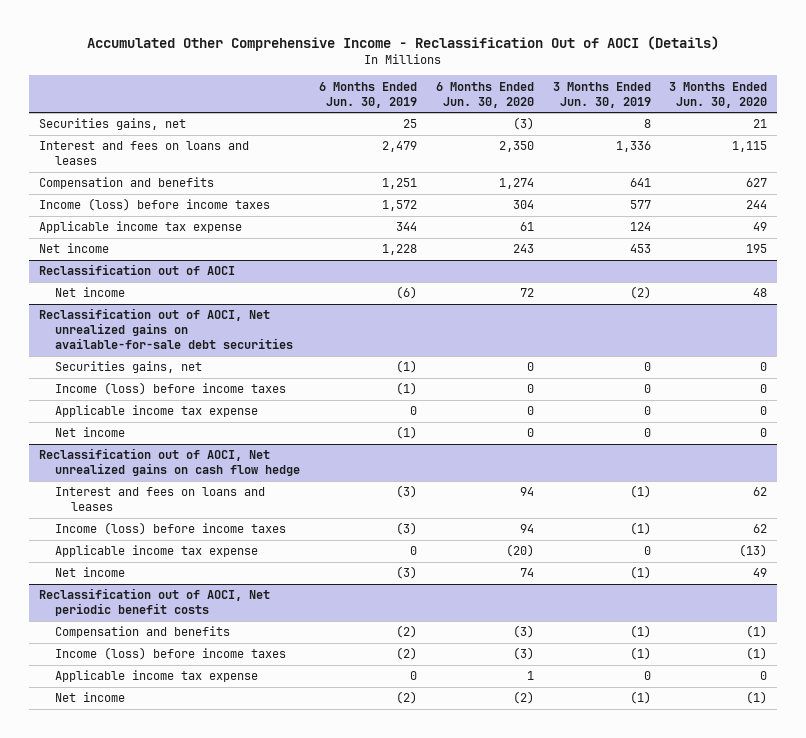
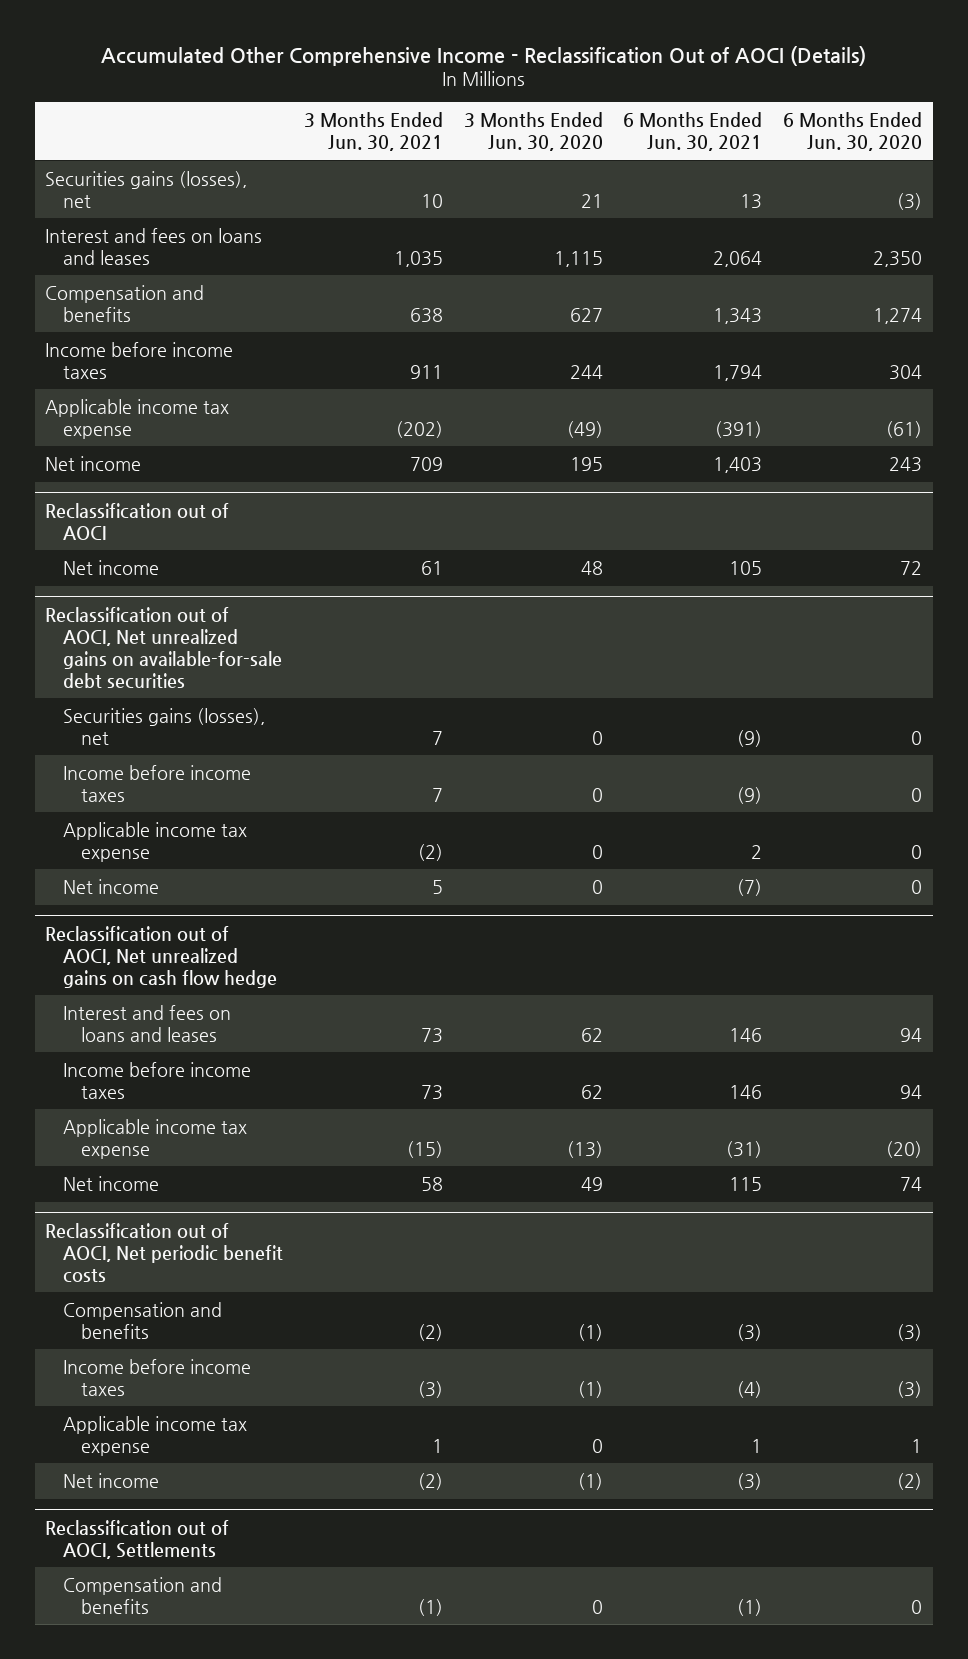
- | 6 Months Ended Jun. 30, 2019 | 6 Months Ended Jun. 30, 2020 | 3 Months Ended Jun. 30, 2019 | 3 Months Ended Jun. 30, 2020
+ | 3 Months Ended Jun. 30, 2021 | 3 Months Ended Jun. 30, 2020 | 6 Months Ended Jun. 30, 2021 | 6 Months Ended Jun. 30, 2020
- Securities gains, net | 25 | (3) | 8 | 21
+ Securities gains (losses), net | 10 | 21 | 13 | (3)
- Income (loss) before income taxes | 1,572 | 304 | 577 | 244
- Applicable income tax expense | 344 | 61 | 124 | 49
+ Income before income taxes | 911 | 244 | 1,794 | 304
+ Applicable income tax expense | (202) | (49) | (391) | (61)
@ Reclassification out of AOCI, Net unrealized gains on available-for-sale debt securities
- Securities gains, net | (1) | 0 | 0 | 0
- Income (loss) before income taxes | (1) | 0 | 0 | 0
+ Securities gains (losses), net | 7 | 0 | (9) | 0
+ Income before income taxes | 7 | 0 | (9) | 0
@ Reclassification out of AOCI, Net unrealized gains on cash flow hedge
- Income (loss) before income taxes | (3) | 94 | (1) | 62
+ Income before income taxes | 73 | 62 | 146 | 94
@ Reclassification out of AOCI, Net periodic benefit costs
- Income (loss) before income taxes | (2) | (3) | (1) | (1)
+ Income before income taxes | (3) | (1) | (4) | (3)
+ Reclassification out of AOCI, Settlements
+ Compensation and benefits | (1) | 0 | (1) | 0

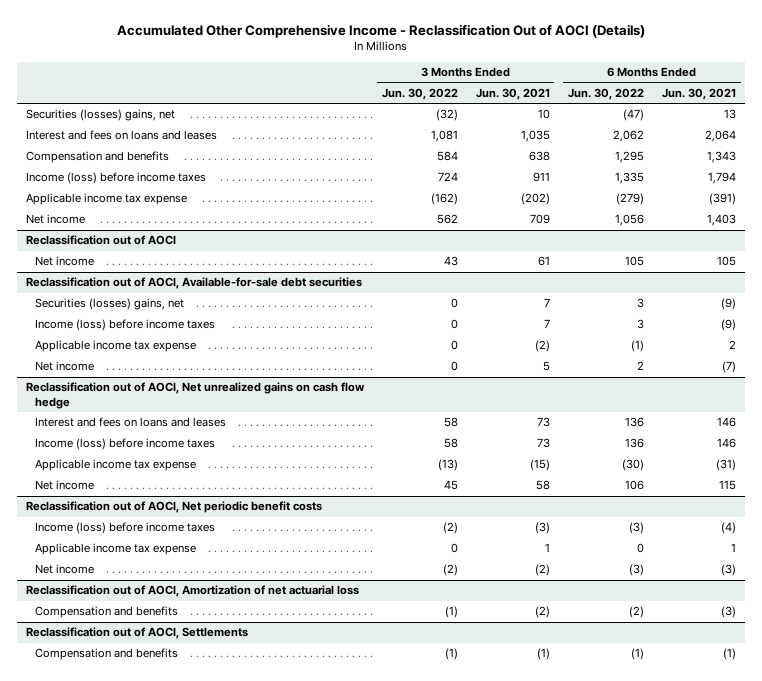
- | 3 Months Ended Jun. 30, 2021 | 3 Months Ended Jun. 30, 2020 | 6 Months Ended Jun. 30, 2021 | 6 Months Ended Jun. 30, 2020
+ | 3 Months Ended Jun. 30, 2022 | 3 Months Ended Jun. 30, 2021 | 6 Months Ended Jun. 30, 2022 | 6 Months Ended Jun. 30, 2021
- Securities gains (losses), net | 10 | 21 | 13 | (3)
+ Securities (losses) gains, net | (32) | 10 | (47) | 13
- Income before income taxes | 911 | 244 | 1,794 | 304
+ Income (loss) before income taxes | 724 | 911 | 1,335 | 1,794
- Reclassification out of AOCI, Net unrealized gains on available-for-sale debt securities
- Securities gains (losses), net | 7 | 0 | (9) | 0
- Income before income taxes | 7 | 0 | (9) | 0
+ Reclassification out of AOCI, Available-for-sale debt securities
+ Securities (losses) gains, net | 0 | 7 | 3 | (9)
+ Income (loss) before income taxes | 0 | 7 | 3 | (9)
@ Reclassification out of AOCI, Net unrealized gains on cash flow hedge
- Income before income taxes | 73 | 62 | 146 | 94
+ Income (loss) before income taxes | 58 | 73 | 136 | 146
@ Reclassification out of AOCI, Net periodic benefit costs
- Compensation and benefits | (2) | (1) | (3) | (3)
- Income before income taxes | (3) | (1) | (4) | (3)
+ Income (loss) before income taxes | (2) | (3) | (3) | (4)
+ Reclassification out of AOCI, Amortization of net actuarial loss
+ Compensation and benefits | (1) | (2) | (2) | (3)

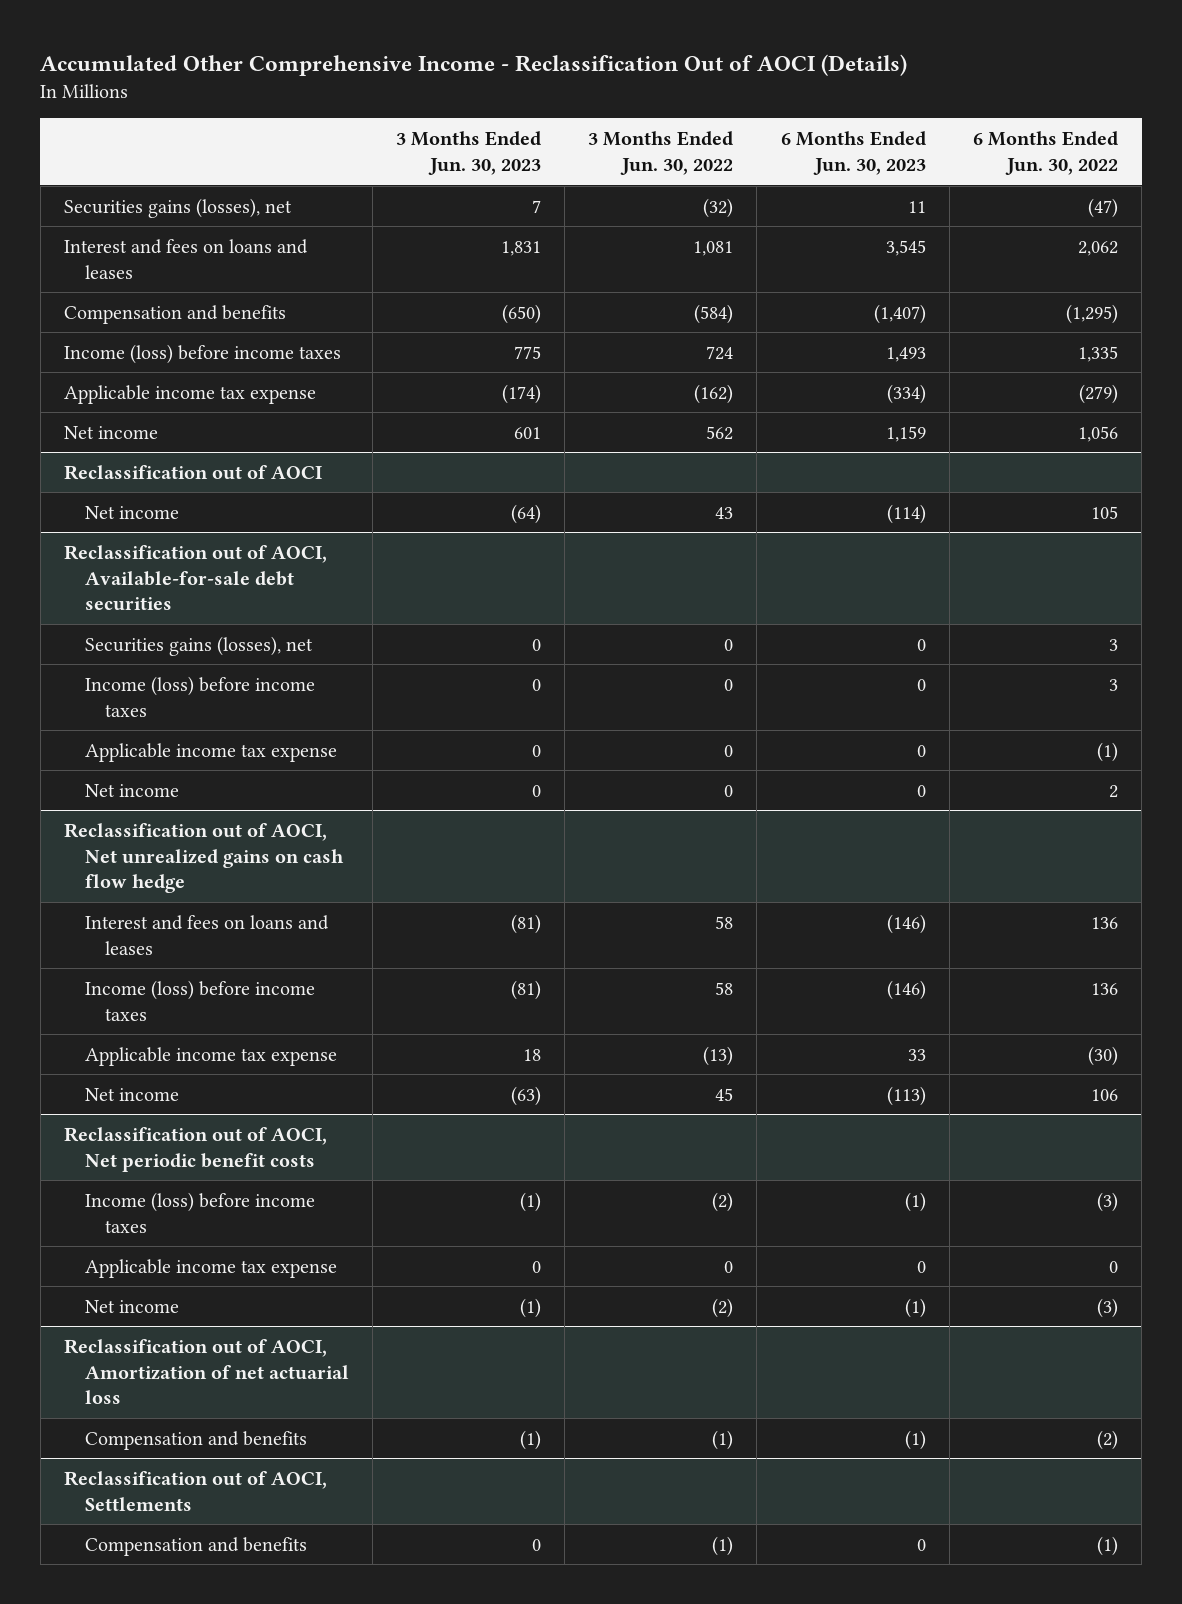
- | 3 Months Ended Jun. 30, 2022 | 3 Months Ended Jun. 30, 2021 | 6 Months Ended Jun. 30, 2022 | 6 Months Ended Jun. 30, 2021
+ | 3 Months Ended Jun. 30, 2023 | 3 Months Ended Jun. 30, 2022 | 6 Months Ended Jun. 30, 2023 | 6 Months Ended Jun. 30, 2022
- Securities (losses) gains, net | (32) | 10 | (47) | 13
+ Securities gains (losses), net | 7 | (32) | 11 | (47)
- Compensation and benefits | 584 | 638 | 1,295 | 1,343
+ Compensation and benefits | (650) | (584) | (1,407) | (1,295)
@ Reclassification out of AOCI, Available-for-sale debt securities
- Securities (losses) gains, net | 0 | 7 | 3 | (9)
+ Securities gains (losses), net | 0 | 0 | 0 | 3

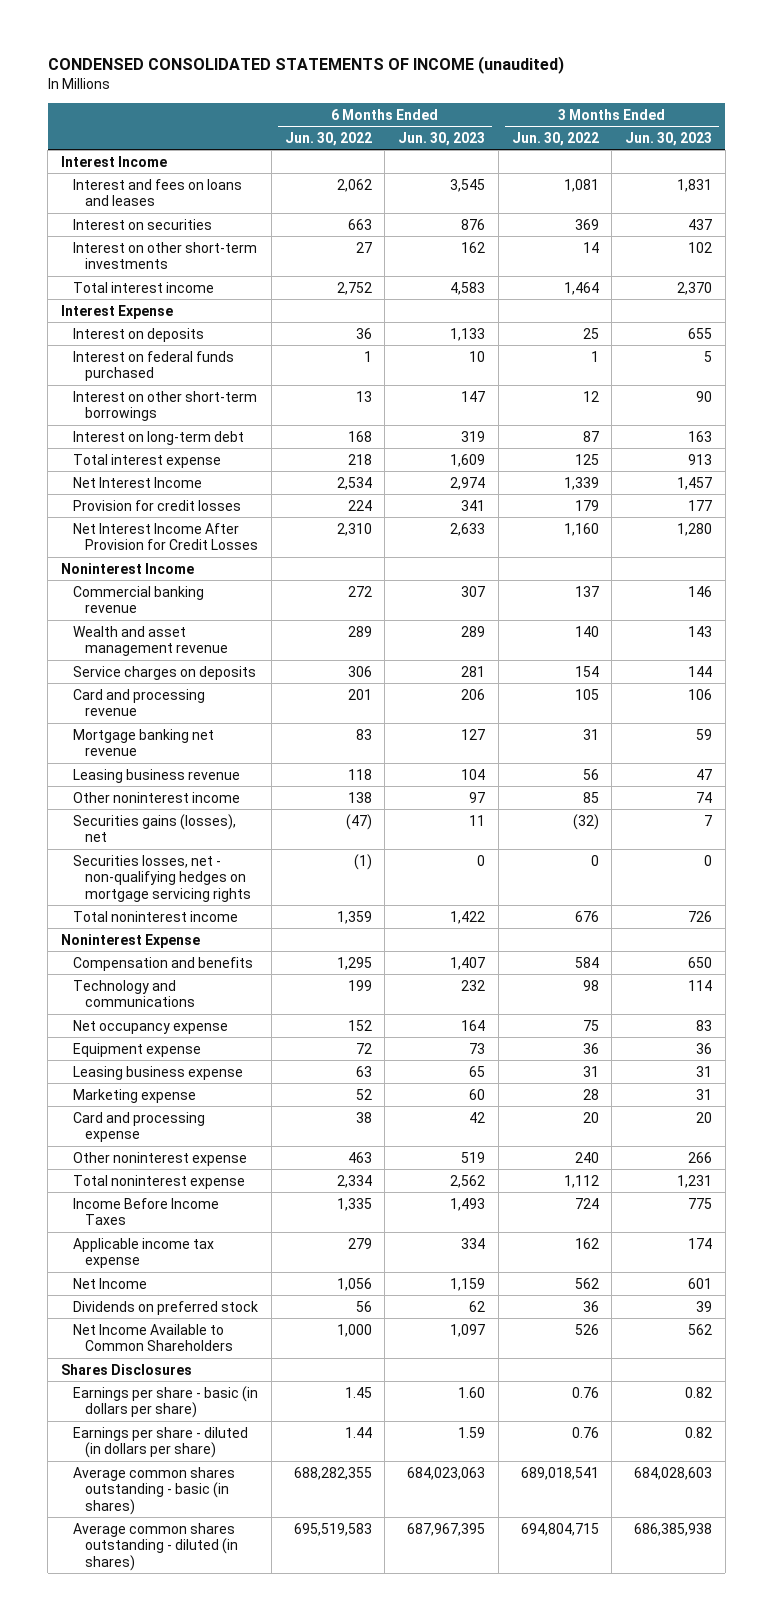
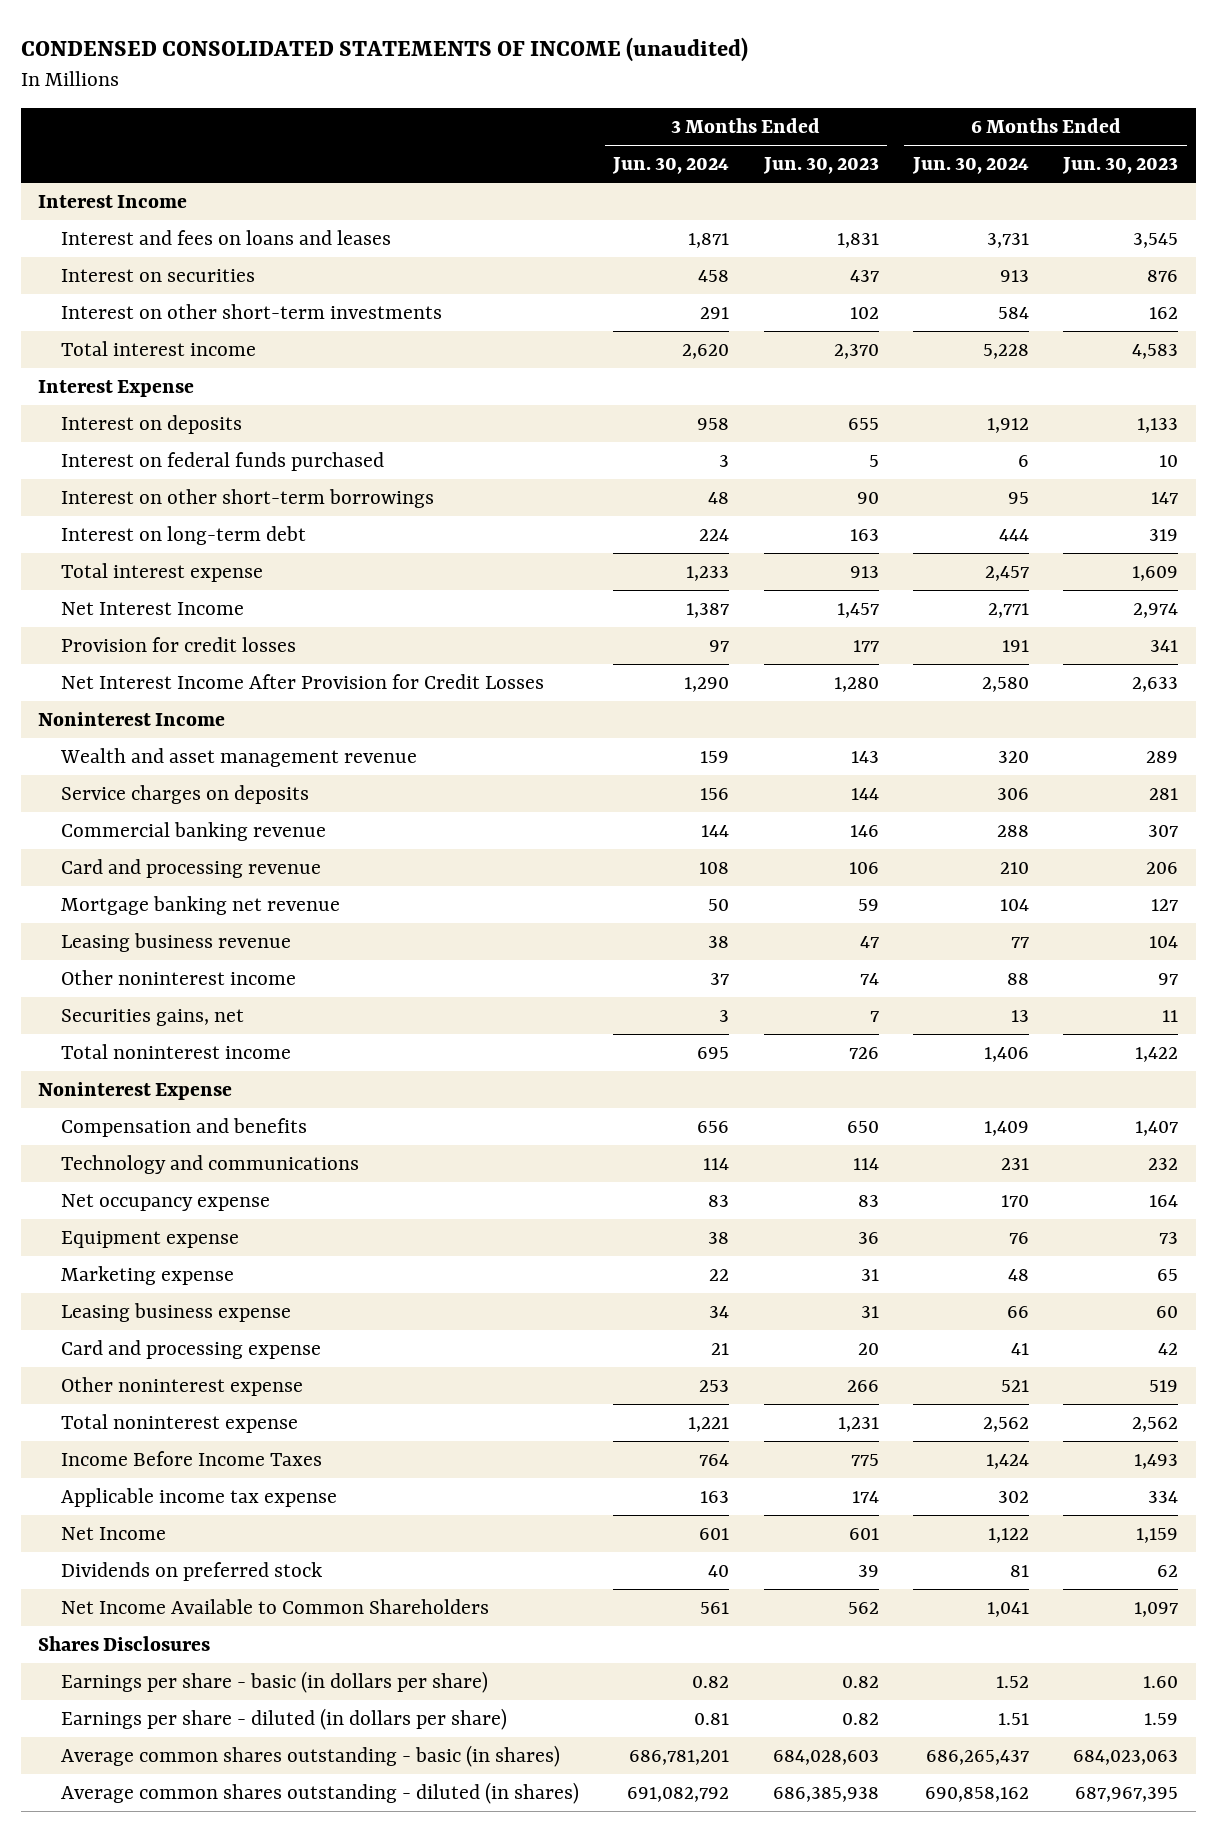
- | 6 Months Ended Jun. 30, 2022 | 6 Months Ended Jun. 30, 2023 | 3 Months Ended Jun. 30, 2022 | 3 Months Ended Jun. 30, 2023
+ | 3 Months Ended Jun. 30, 2024 | 3 Months Ended Jun. 30, 2023 | 6 Months Ended Jun. 30, 2024 | 6 Months Ended Jun. 30, 2023
moved down: Commercial banking revenue | 144 | 146 | 288 | 307
- Securities gains (losses), net | (47) | 11 | (32) | 7
- Securities losses, net - non-qualifying hedges on mortgage servicing rights | (1) | 0 | 0 | 0
+ Securities gains, net | 3 | 7 | 13 | 11
- Leasing business expense | 63 | 65 | 31 | 31
- Marketing expense | 52 | 60 | 28 | 31
+ Marketing expense | 22 | 31 | 48 | 65
+ Leasing business expense | 34 | 31 | 66 | 60

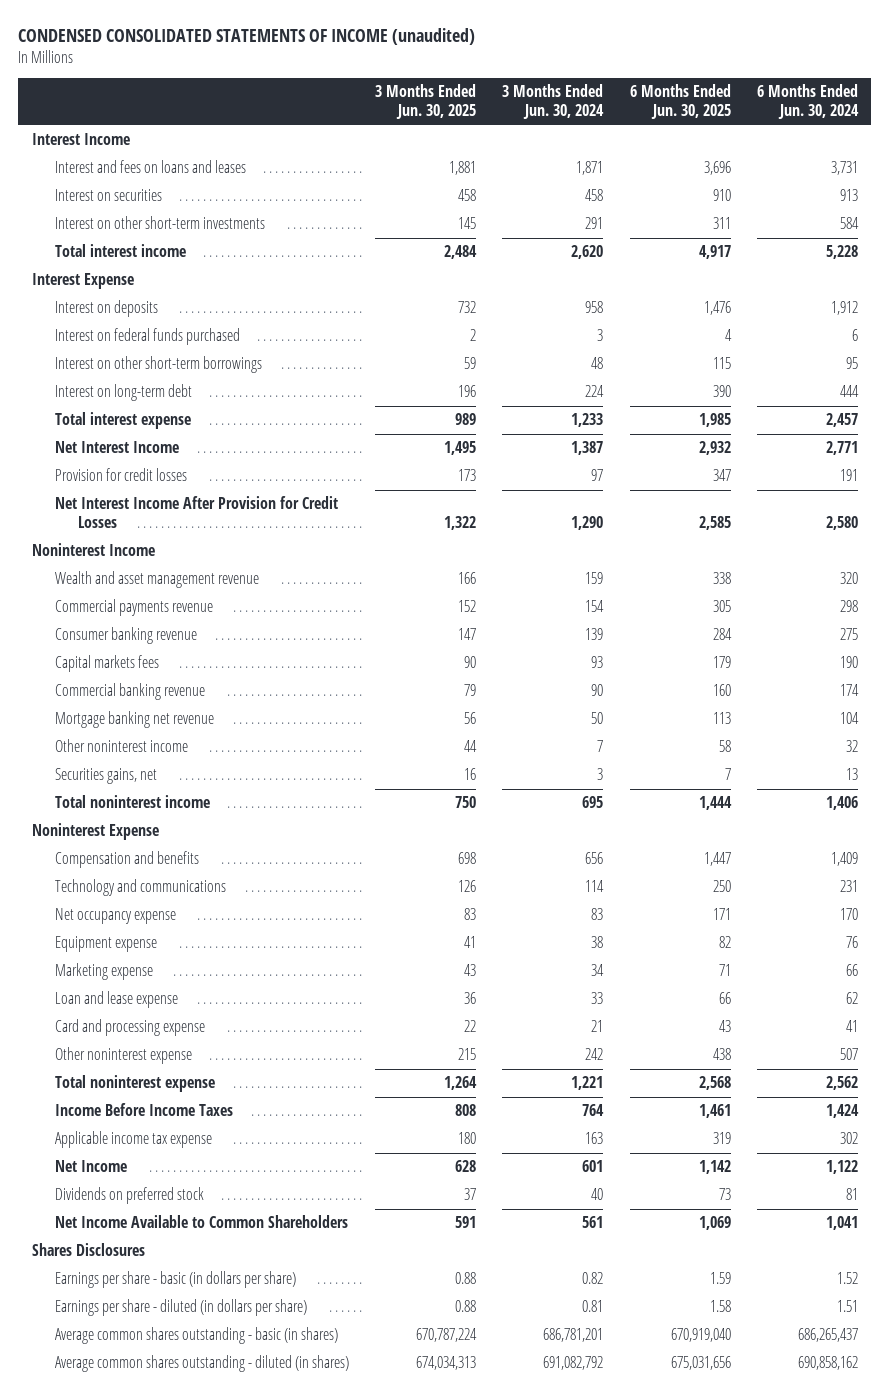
- | 3 Months Ended Jun. 30, 2024 | 3 Months Ended Jun. 30, 2023 | 6 Months Ended Jun. 30, 2024 | 6 Months Ended Jun. 30, 2023
+ | 3 Months Ended Jun. 30, 2025 | 3 Months Ended Jun. 30, 2024 | 6 Months Ended Jun. 30, 2025 | 6 Months Ended Jun. 30, 2024
- Service charges on deposits | 156 | 144 | 306 | 281
- Commercial banking revenue | 144 | 146 | 288 | 307
- Card and processing revenue | 108 | 106 | 210 | 206
+ Commercial payments revenue | 152 | 154 | 305 | 298
+ Consumer banking revenue | 147 | 139 | 284 | 275
+ Capital markets fees | 90 | 93 | 179 | 190
+ Commercial banking revenue | 79 | 90 | 160 | 174
- Leasing business revenue | 38 | 47 | 77 | 104
- Other noninterest income | 37 | 74 | 88 | 97
+ Other noninterest income | 44 | 7 | 58 | 32
- Marketing expense | 22 | 31 | 48 | 65
- Leasing business expense | 34 | 31 | 66 | 60
+ Marketing expense | 43 | 34 | 71 | 66
+ Loan and lease expense | 36 | 33 | 66 | 62
- Other noninterest expense | 253 | 266 | 521 | 519
+ Other noninterest expense | 215 | 242 | 438 | 507

